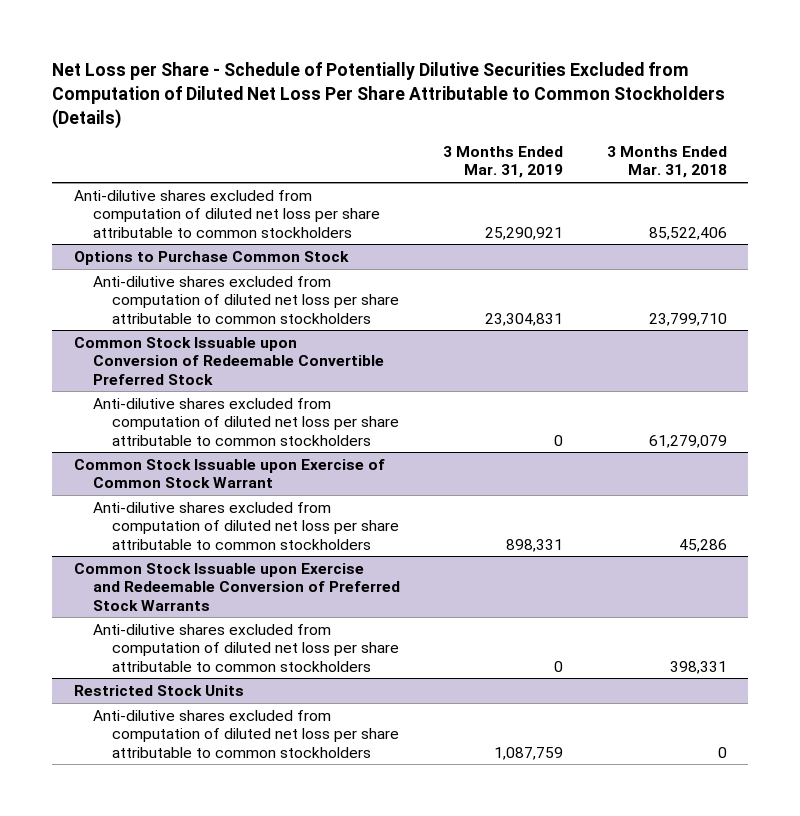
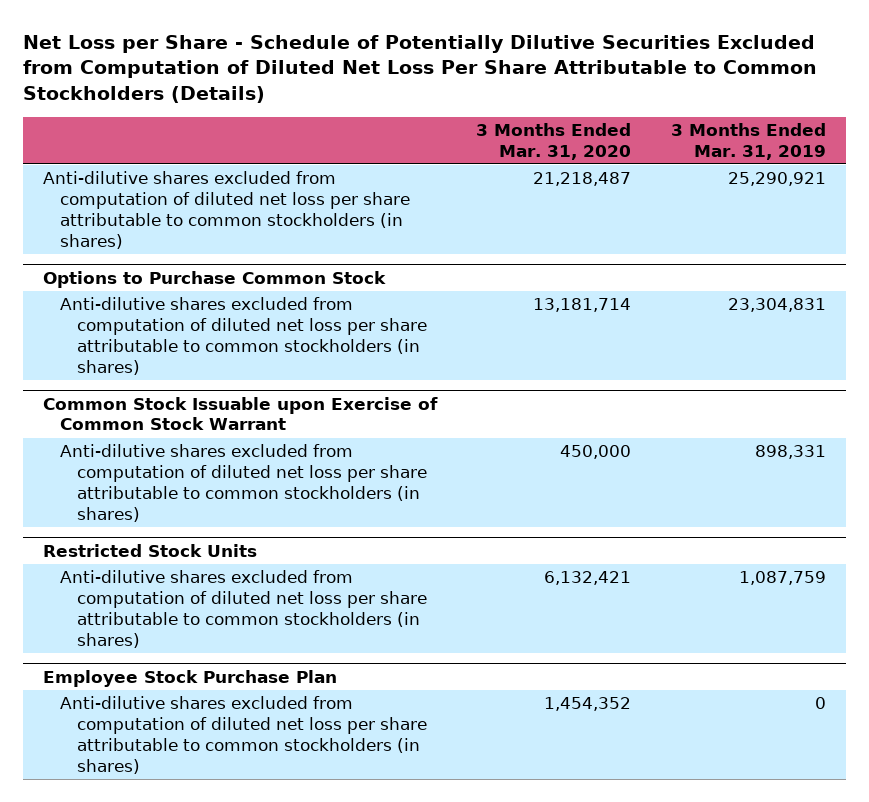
- | 3 Months Ended Mar. 31, 2019 | 3 Months Ended Mar. 31, 2018
+ | 3 Months Ended Mar. 31, 2020 | 3 Months Ended Mar. 31, 2019
- Anti-dilutive shares excluded from computation of diluted net loss per share attributable to common stockholders | 25,290,921 | 85,522,406
+ Anti-dilutive shares excluded from computation of diluted net loss per share attributable to common stockholders (in shares) | 21,218,487 | 25,290,921
@ Options to Purchase Common Stock
- Anti-dilutive shares excluded from computation of diluted net loss per share attributable to common stockholders | 23,304,831 | 23,799,710
- Common Stock Issuable upon Conversion of Redeemable Convertible Preferred Stock
- Anti-dilutive shares excluded from computation of diluted net loss per share attributable to common stockholders | 0 | 61,279,079
@ Options to Purchase Common Stock
+ Anti-dilutive shares excluded from computation of diluted net loss per share attributable to common stockholders (in shares) | 13,181,714 | 23,304,831
@ Common Stock Issuable upon Exercise of Common Stock Warrant
- Anti-dilutive shares excluded from computation of diluted net loss per share attributable to common stockholders | 898,331 | 45,286
- Common Stock Issuable upon Exercise and Redeemable Conversion of Preferred Stock Warrants
- Anti-dilutive shares excluded from computation of diluted net loss per share attributable to common stockholders | 0 | 398,331
@ Common Stock Issuable upon Exercise of Common Stock Warrant
+ Anti-dilutive shares excluded from computation of diluted net loss per share attributable to common stockholders (in shares) | 450,000 | 898,331
@ Restricted Stock Units
- Anti-dilutive shares excluded from computation of diluted net loss per share attributable to common stockholders | 1,087,759 | 0
+ Anti-dilutive shares excluded from computation of diluted net loss per share attributable to common stockholders (in shares) | 6,132,421 | 1,087,759
+ Employee Stock Purchase Plan
+ Anti-dilutive shares excluded from computation of diluted net loss per share attributable to common stockholders (in shares) | 1,454,352 | 0

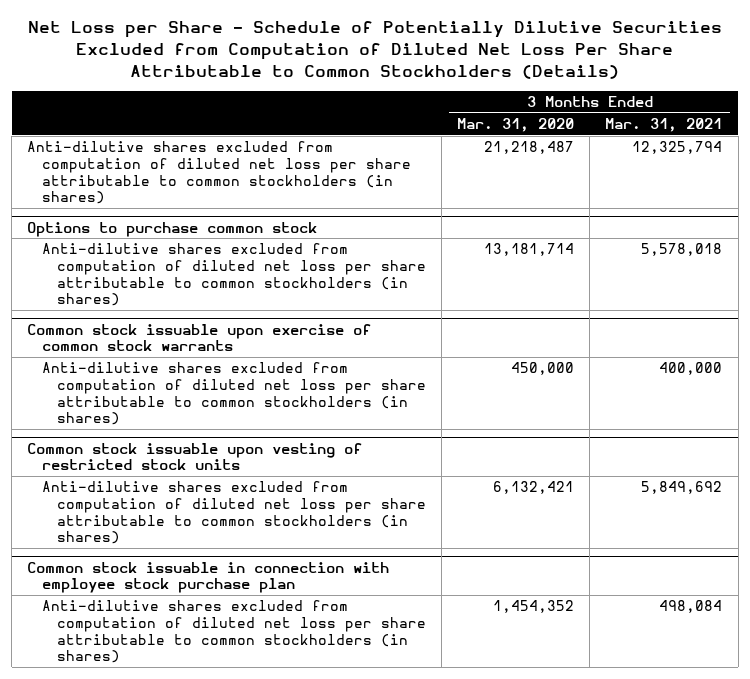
- | 3 Months Ended Mar. 31, 2020 | 3 Months Ended Mar. 31, 2019
+ | 3 Months Ended Mar. 31, 2020 | 3 Months Ended Mar. 31, 2021
- Options to Purchase Common Stock
+ Options to purchase common stock
- Common Stock Issuable upon Exercise of Common Stock Warrant
+ Common stock issuable upon exercise of common stock warrants
- Restricted Stock Units
+ Common stock issuable upon vesting of restricted stock units
- Employee Stock Purchase Plan
+ Common stock issuable in connection with employee stock purchase plan

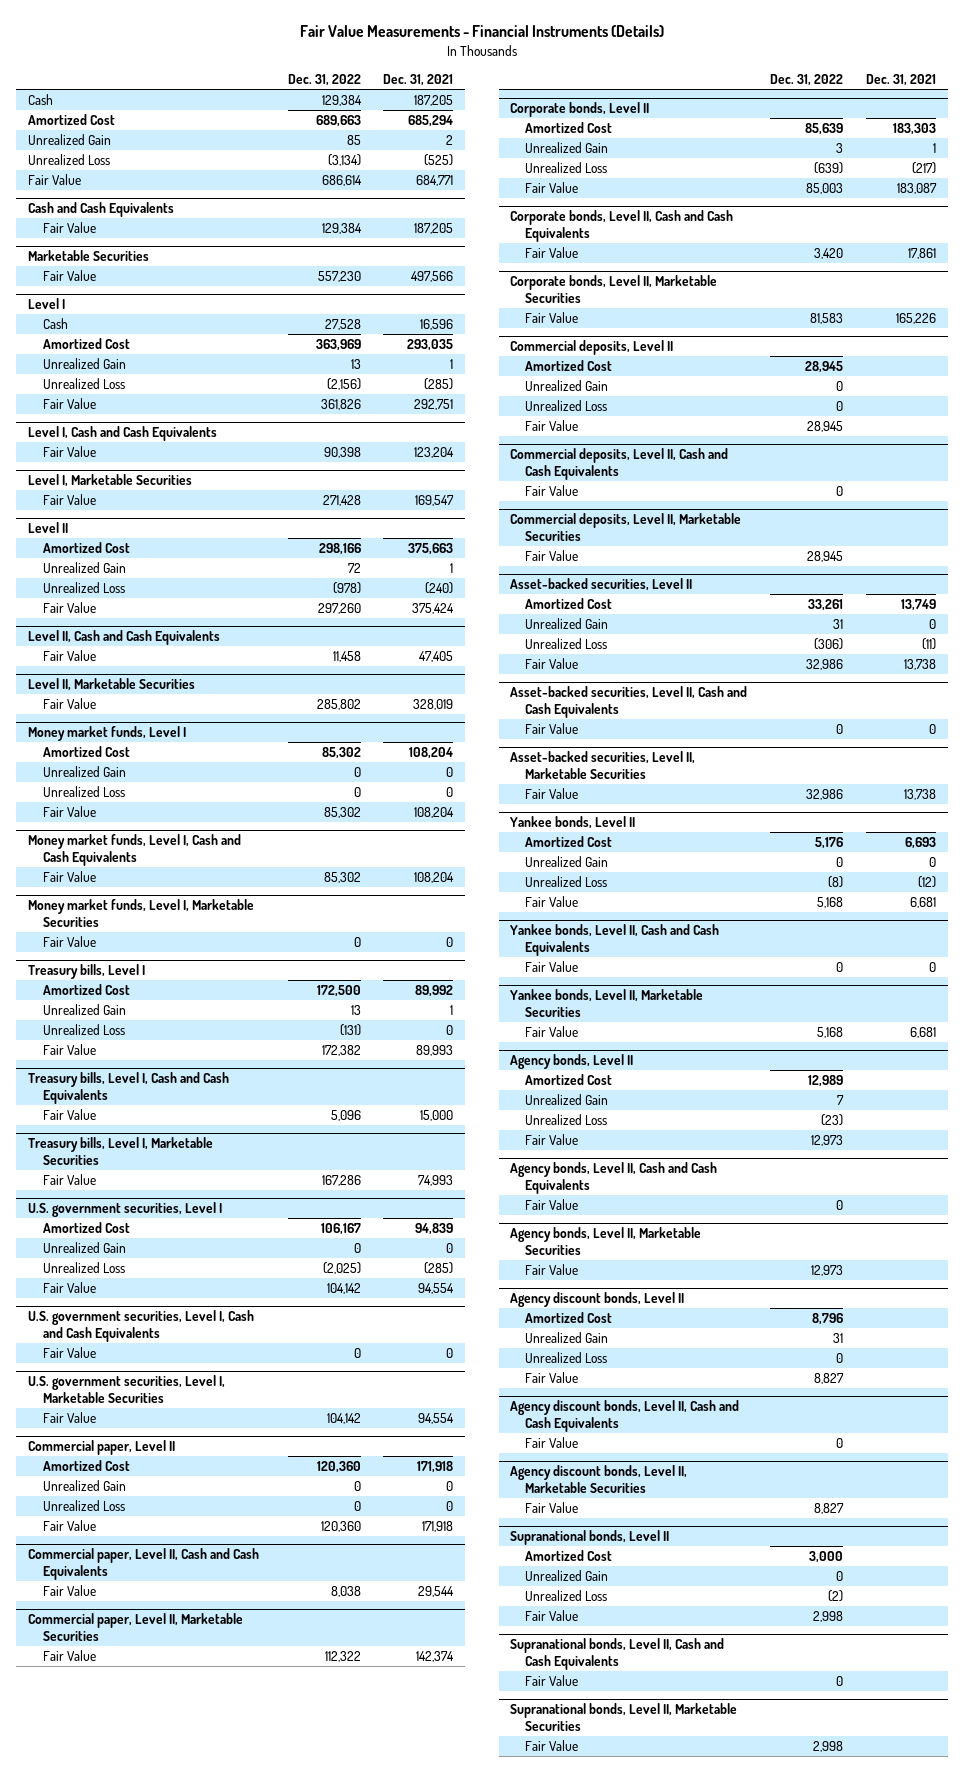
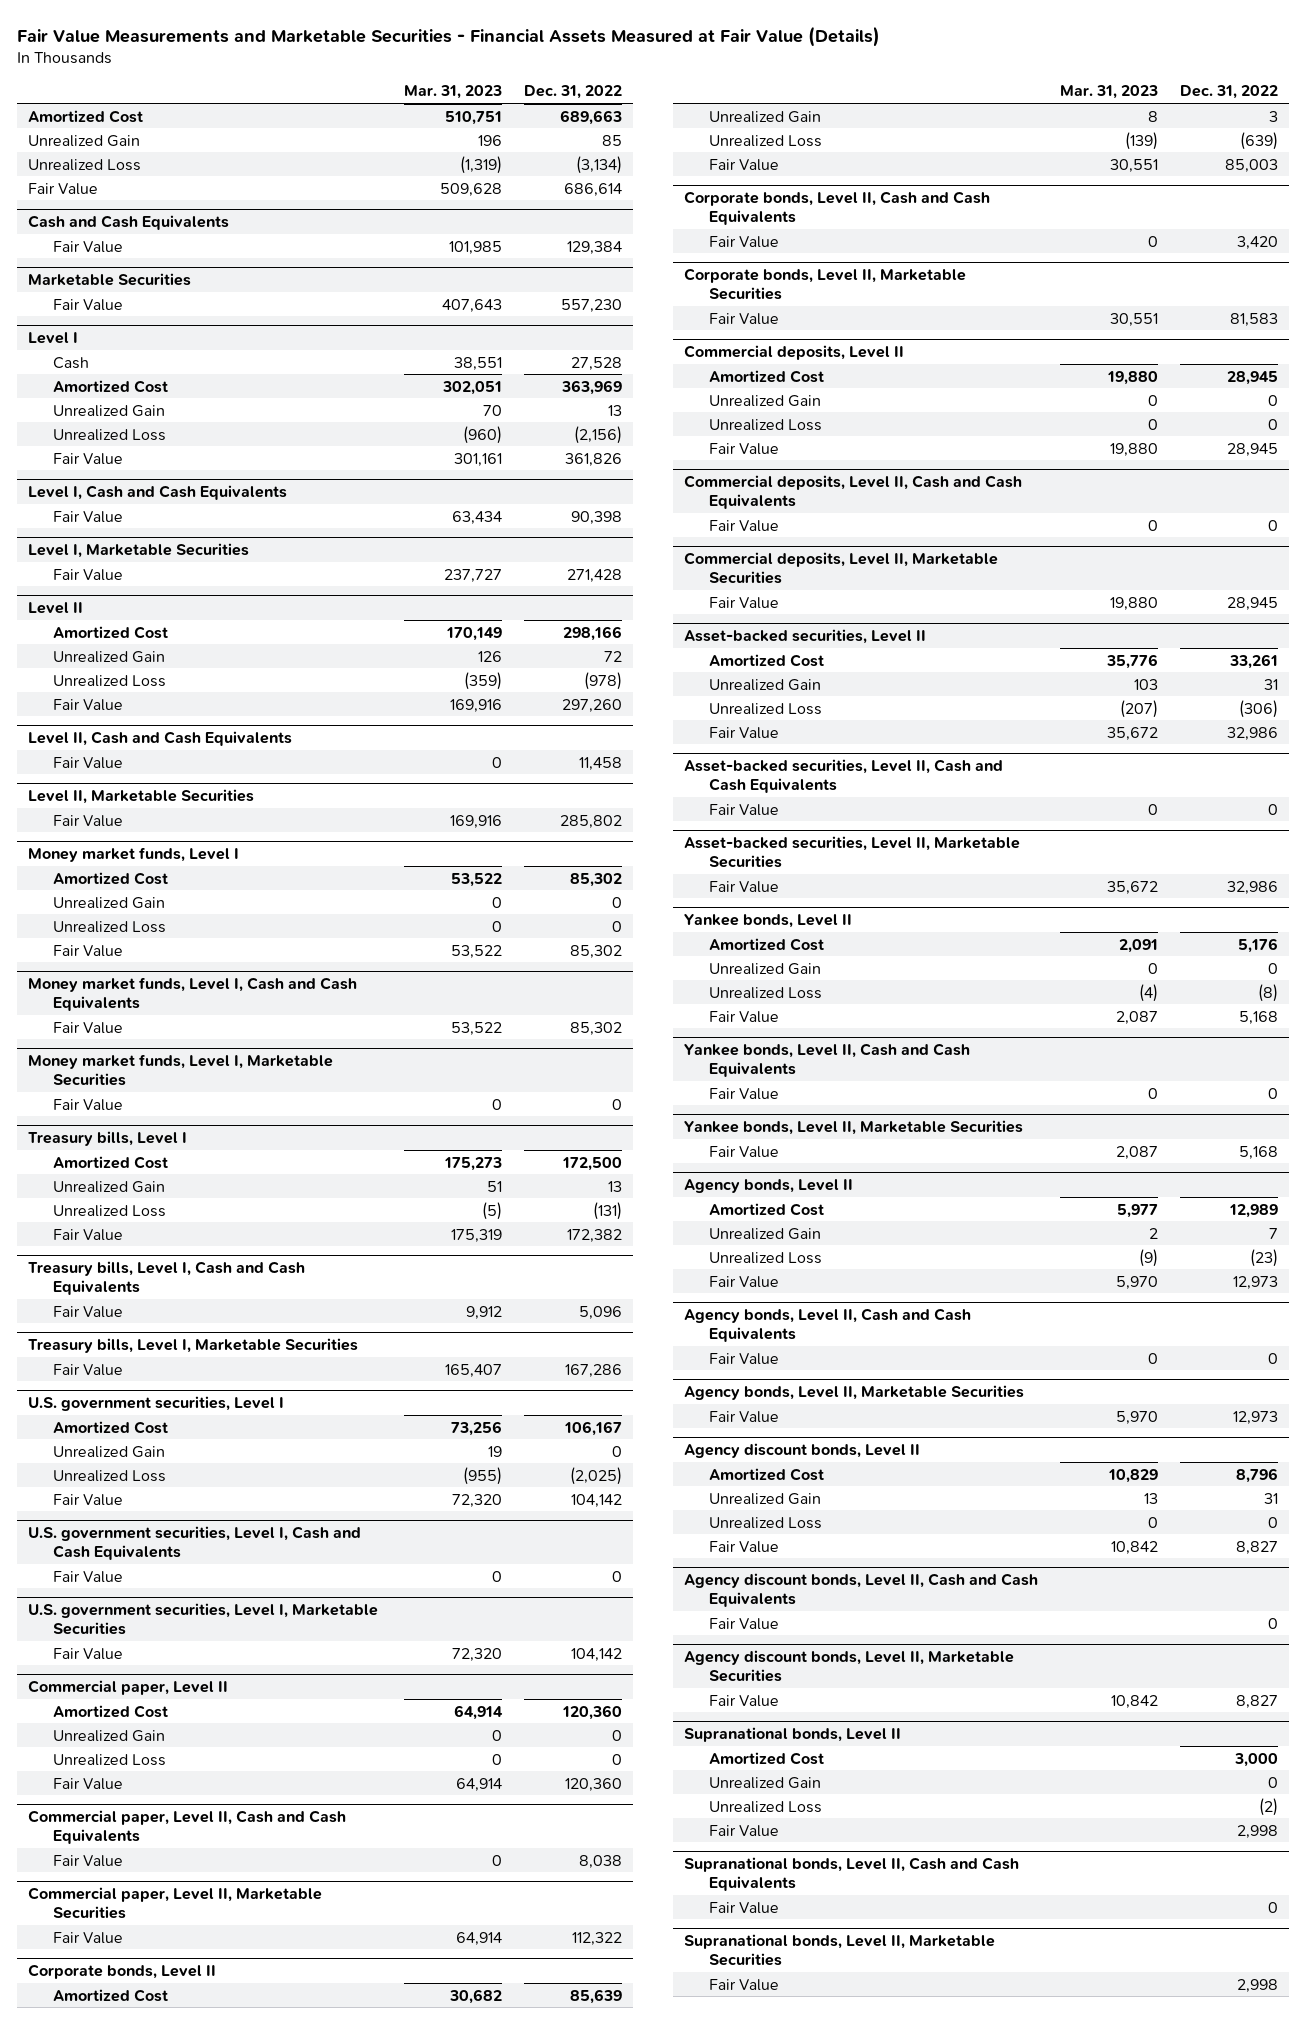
- Fair Value Measurements - Financial Instruments (Details)
+ Fair Value Measurements and Marketable Securities - Financial Assets Measured at Fair Value (Details)
- | Dec. 31, 2022 | Dec. 31, 2021
+ | Mar. 31, 2023 | Dec. 31, 2022
- Cash | 129,384 | 187,205

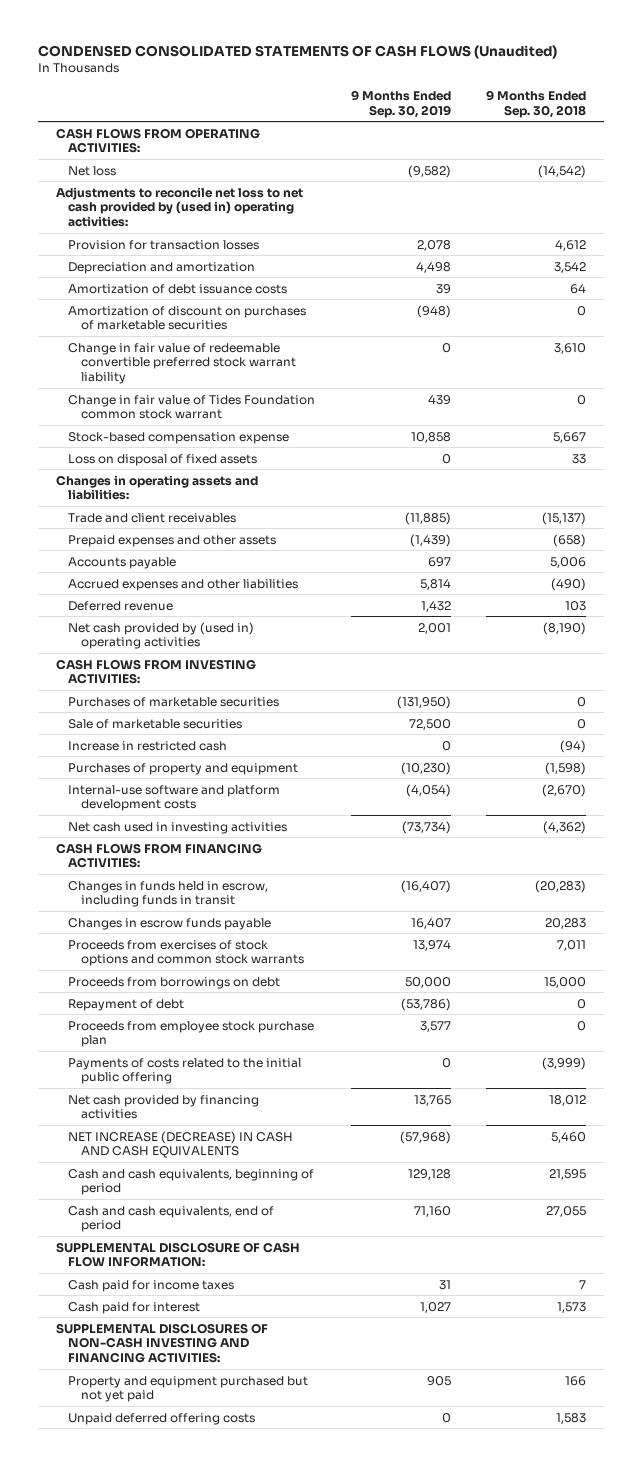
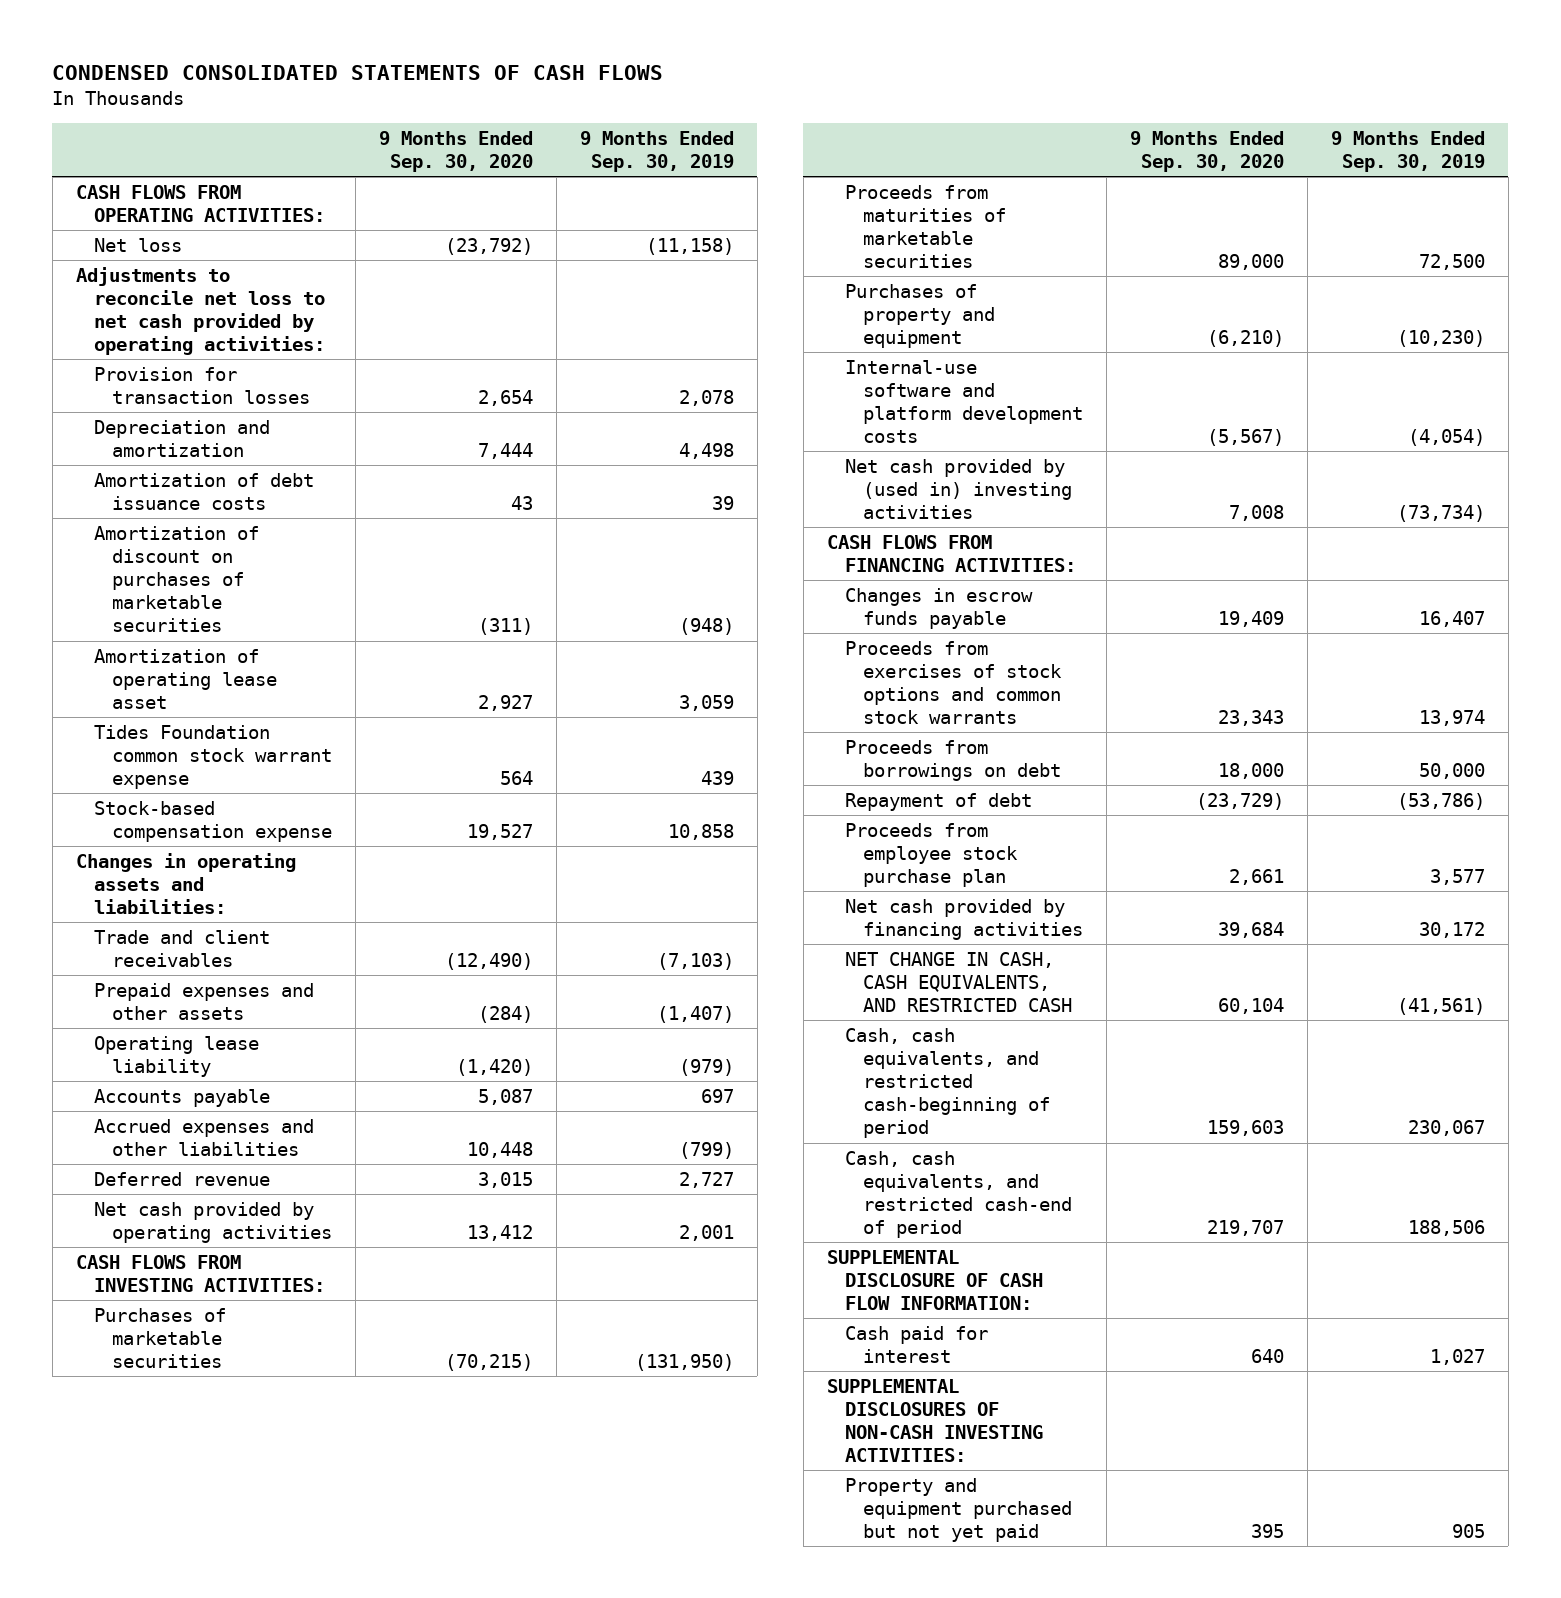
- CONDENSED CONSOLIDATED STATEMENTS OF CASH FLOWS (Unaudited)
+ CONDENSED CONSOLIDATED STATEMENTS OF CASH FLOWS
- | 9 Months Ended Sep. 30, 2019 | 9 Months Ended Sep. 30, 2018
+ | 9 Months Ended Sep. 30, 2020 | 9 Months Ended Sep. 30, 2019
- Net loss | (9,582) | (14,542)
- Adjustments to reconcile net loss to net cash provided by (used in) operating activities:
+ Net loss | (23,792) | (11,158)
+ Adjustments to reconcile net loss to net cash provided by operating activities:
- Change in fair value of redeemable convertible preferred stock warrant liability | 0 | 3,610
- Change in fair value of Tides Foundation common stock warrant | 439 | 0
+ Amortization of operating lease asset | 2,927 | 3,059
+ Tides Foundation common stock warrant expense | 564 | 439
- Loss on disposal of fixed assets | 0 | 33
- Trade and client receivables | (11,885) | (15,137)
- Prepaid expenses and other assets | (1,439) | (658)
+ Trade and client receivables | (12,490) | (7,103)
+ Prepaid expenses and other assets | (284) | (1,407)
+ Operating lease liability | (1,420) | (979)
- Accrued expenses and other liabilities | 5,814 | (490)
- Deferred revenue | 1,432 | 103
- Net cash provided by (used in) operating activities | 2,001 | (8,190)
+ Accrued expenses and other liabilities | 10,448 | (799)
+ Deferred revenue | 3,015 | 2,727
+ Net cash provided by operating activities | 13,412 | 2,001
- Sale of marketable securities | 72,500 | 0
- Increase in restricted cash | 0 | (94)
+ Proceeds from maturities of marketable securities | 89,000 | 72,500
- Net cash used in investing activities | (73,734) | (4,362)
+ Net cash provided by (used in) investing activities | 7,008 | (73,734)
- Changes in funds held in escrow, including funds in transit | (16,407) | (20,283)
- Payments of costs related to the initial public offering | 0 | (3,999)
- Net cash provided by financing activities | 13,765 | 18,012
- NET INCREASE (DECREASE) IN CASH AND CASH EQUIVALENTS | (57,968) | 5,460
- Cash and cash equivalents, beginning of period | 129,128 | 21,595
- Cash and cash equivalents, end of period | 71,160 | 27,055
+ Net cash provided by financing activities | 39,684 | 30,172
+ NET CHANGE IN CASH, CASH EQUIVALENTS, AND RESTRICTED CASH | 60,104 | (41,561)
+ Cash, cash equivalents, and restricted cash-beginning of period | 159,603 | 230,067
+ Cash, cash equivalents, and restricted cash-end of period | 219,707 | 188,506
- Cash paid for income taxes | 31 | 7
- SUPPLEMENTAL DISCLOSURES OF NON-CASH INVESTING AND FINANCING ACTIVITIES:
+ SUPPLEMENTAL DISCLOSURES OF NON-CASH INVESTING ACTIVITIES:
- Unpaid deferred offering costs | 0 | 1,583

